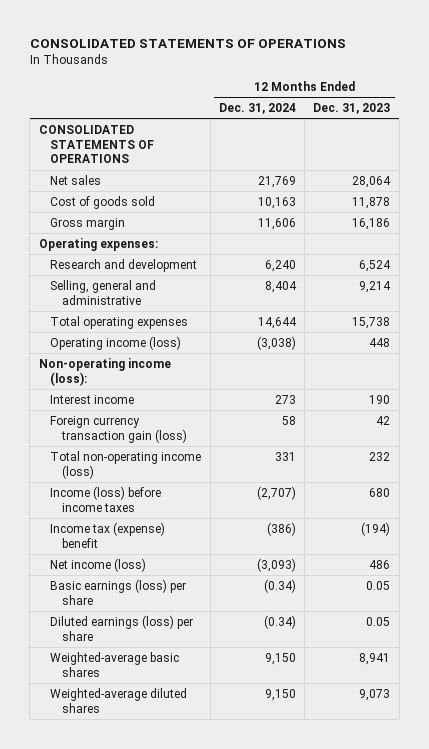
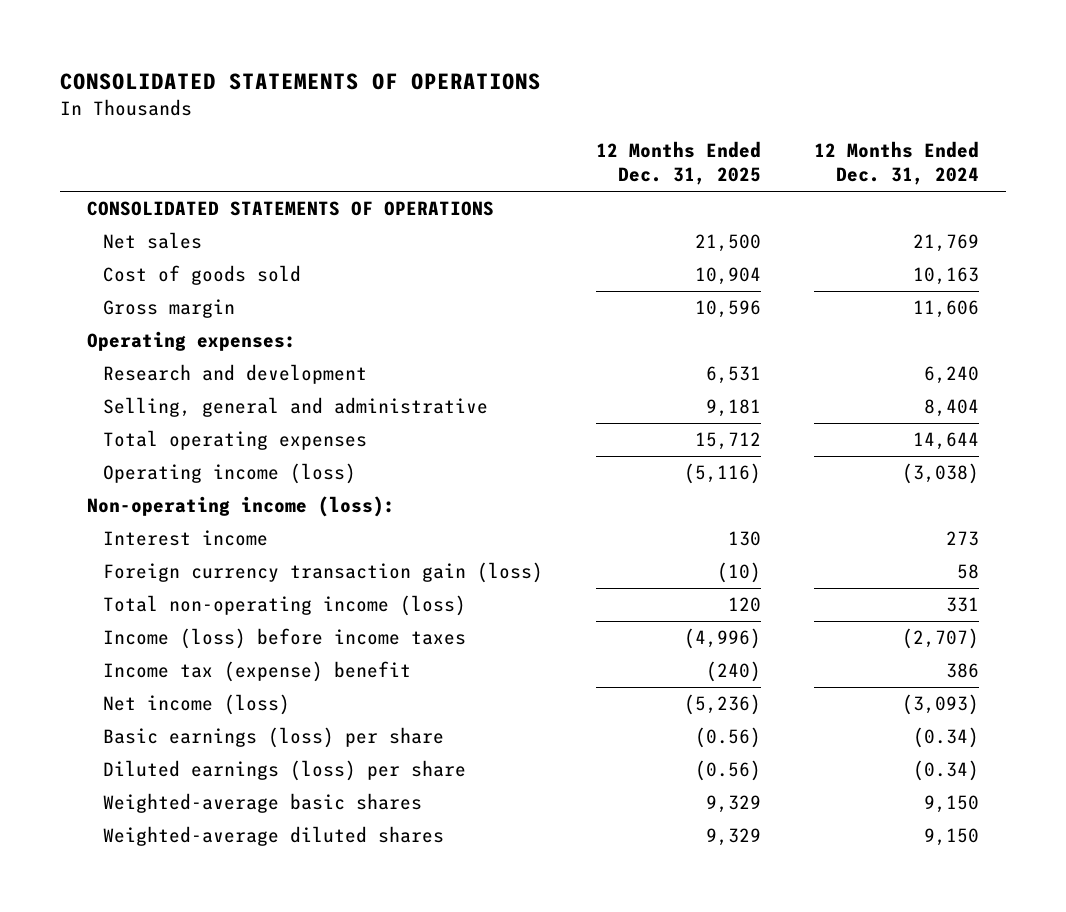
- | 12 Months Ended Dec. 31, 2024 | 12 Months Ended Dec. 31, 2023
+ | 12 Months Ended Dec. 31, 2025 | 12 Months Ended Dec. 31, 2024
- Income tax (expense) benefit | (386) | (194)
+ Income tax (expense) benefit | (240) | 386

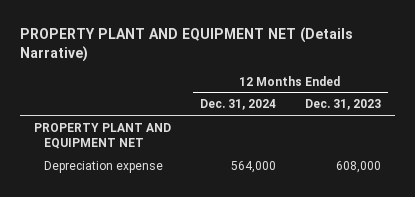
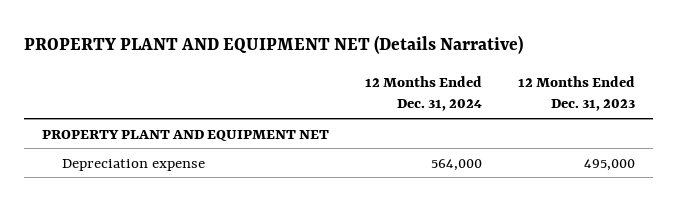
- Depreciation expense | 564,000 | 608,000
+ Depreciation expense | 564,000 | 495,000

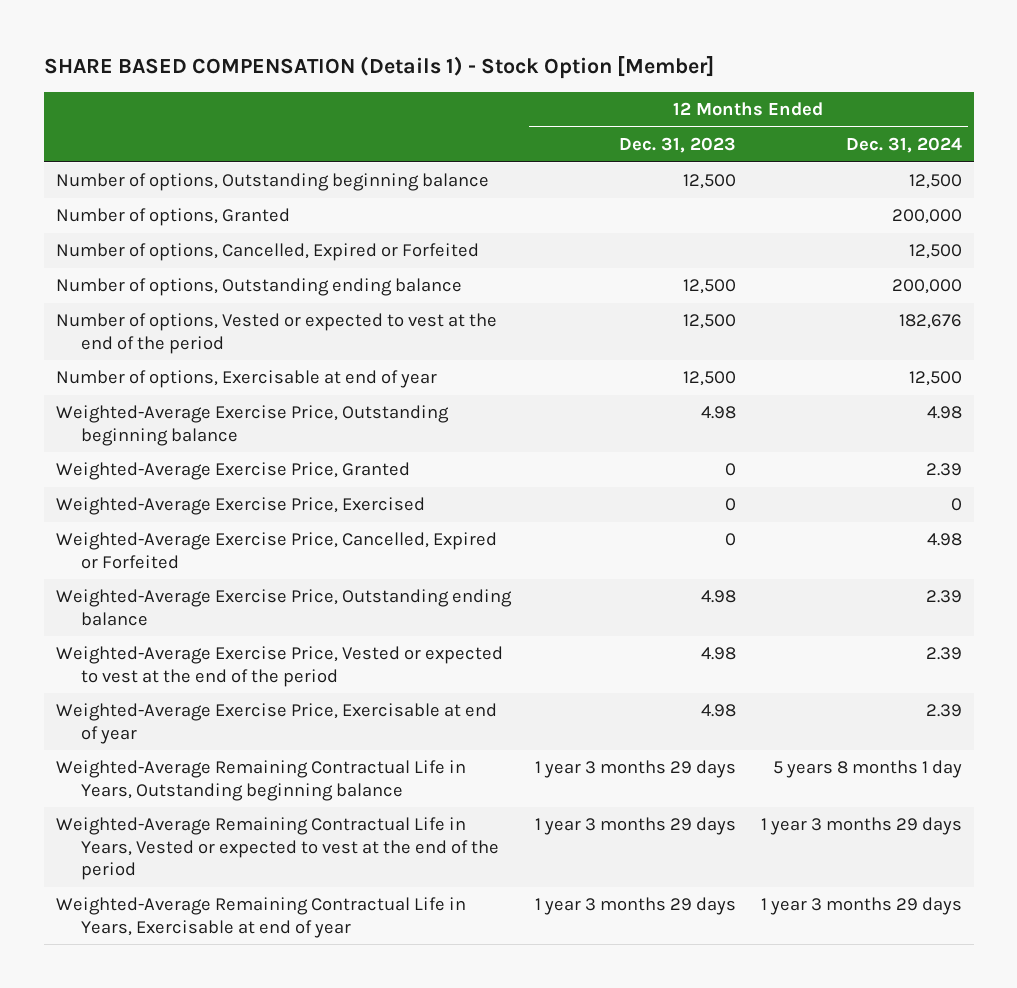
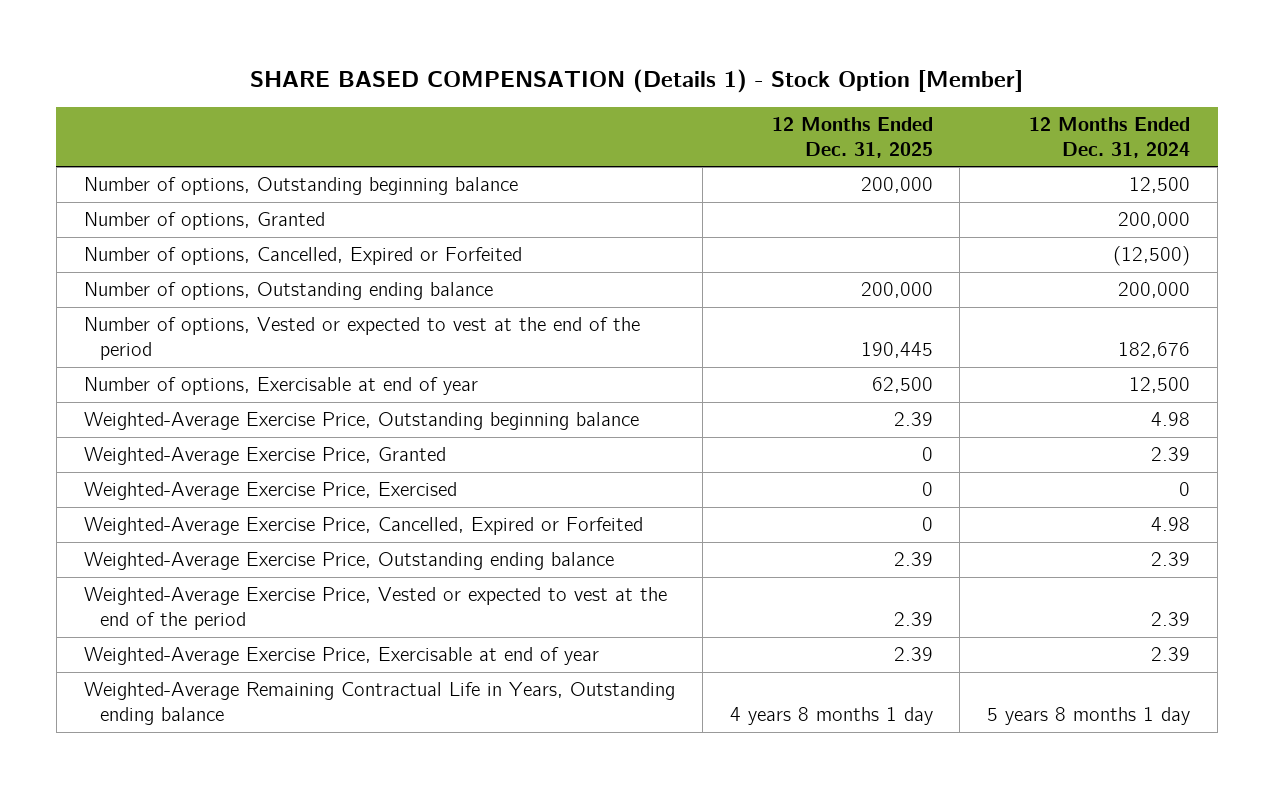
- | 12 Months Ended Dec. 31, 2023 | 12 Months Ended Dec. 31, 2024
+ | 12 Months Ended Dec. 31, 2025 | 12 Months Ended Dec. 31, 2024
- Number of options, Cancelled, Expired or Forfeited | | 12,500
+ Number of options, Cancelled, Expired or Forfeited | | (12,500)
- Weighted-Average Remaining Contractual Life in Years, Outstanding beginning balance | 1 year 3 months 29 days | 5 years 8 months 1 day
- Weighted-Average Remaining Contractual Life in Years, Vested or expected to vest at the end of the period | 1 year 3 months 29 days | 1 year 3 months 29 days
- Weighted-Average Remaining Contractual Life in Years, Exercisable at end of year | 1 year 3 months 29 days | 1 year 3 months 29 days
+ Weighted-Average Remaining Contractual Life in Years, Outstanding ending balance | 4 years 8 months 1 day | 5 years 8 months 1 day

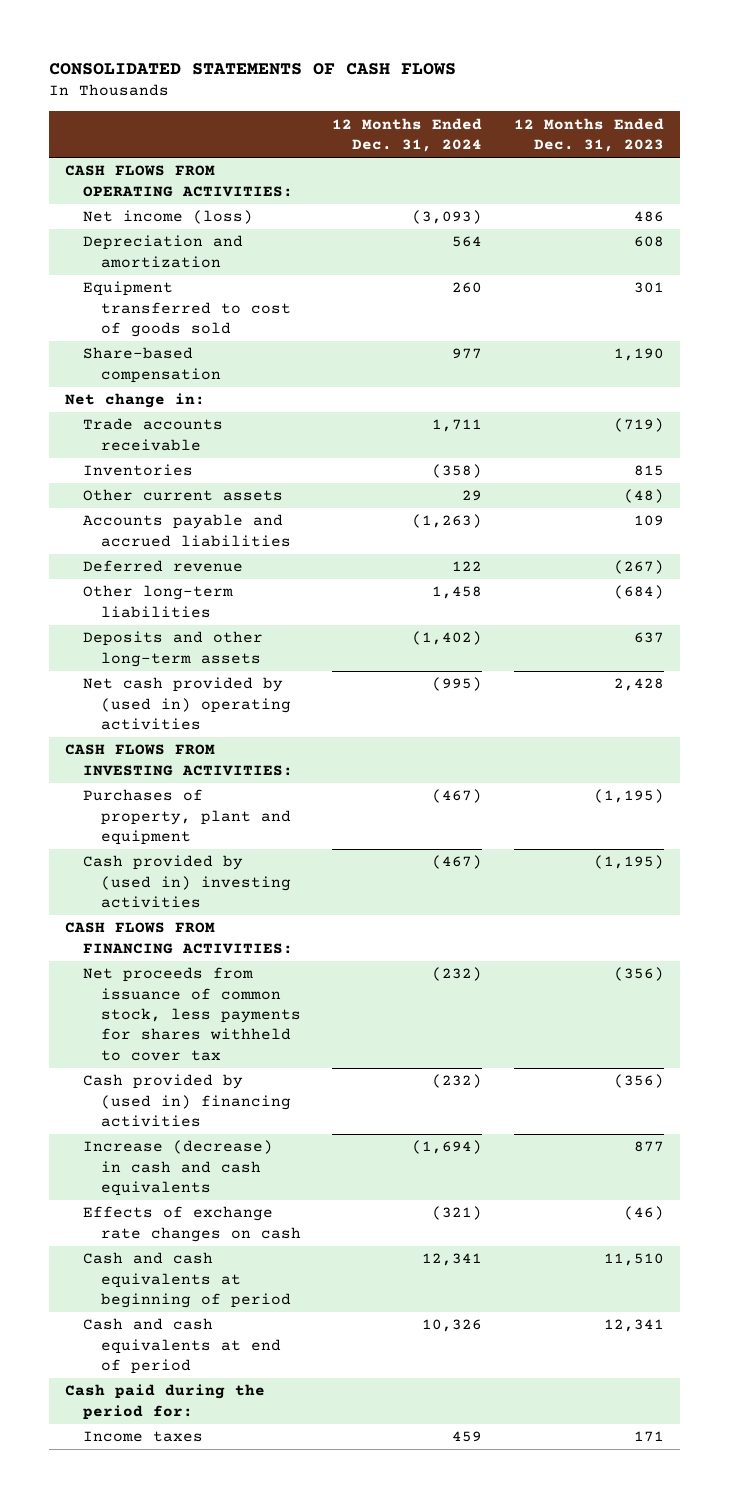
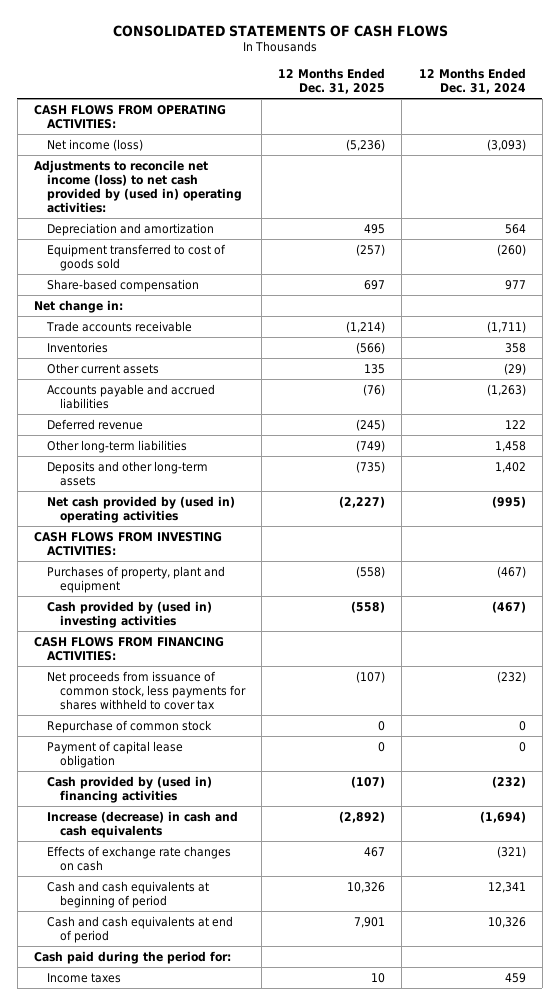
- | 12 Months Ended Dec. 31, 2024 | 12 Months Ended Dec. 31, 2023
+ | 12 Months Ended Dec. 31, 2025 | 12 Months Ended Dec. 31, 2024
+ Adjustments to reconcile net income (loss) to net cash provided by (used in) operating activities:
- Equipment transferred to cost of goods sold | 260 | 301
+ Equipment transferred to cost of goods sold | (257) | (260)
- Trade accounts receivable | 1,711 | (719)
- Inventories | (358) | 815
- Other current assets | 29 | (48)
+ Trade accounts receivable | (1,214) | (1,711)
+ Inventories | (566) | 358
+ Other current assets | 135 | (29)
- Deposits and other long-term assets | (1,402) | 637
+ Deposits and other long-term assets | (735) | 1,402
+ Repurchase of common stock | 0 | 0
+ Payment of capital lease obligation | 0 | 0

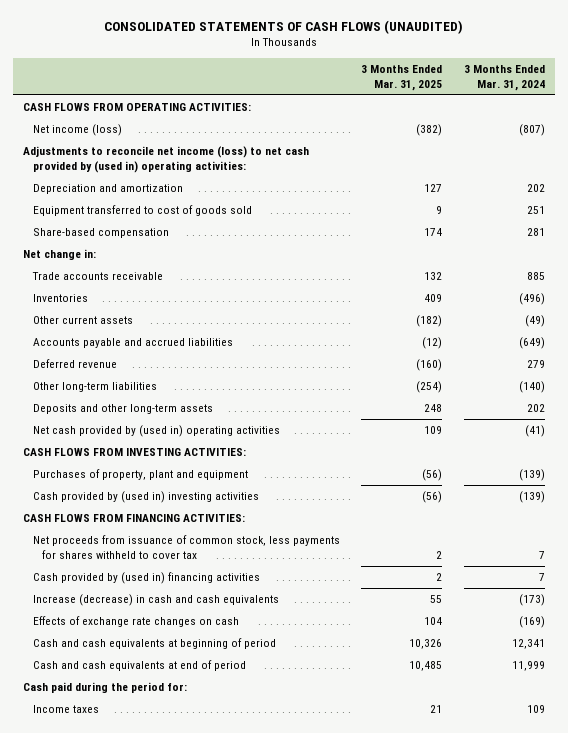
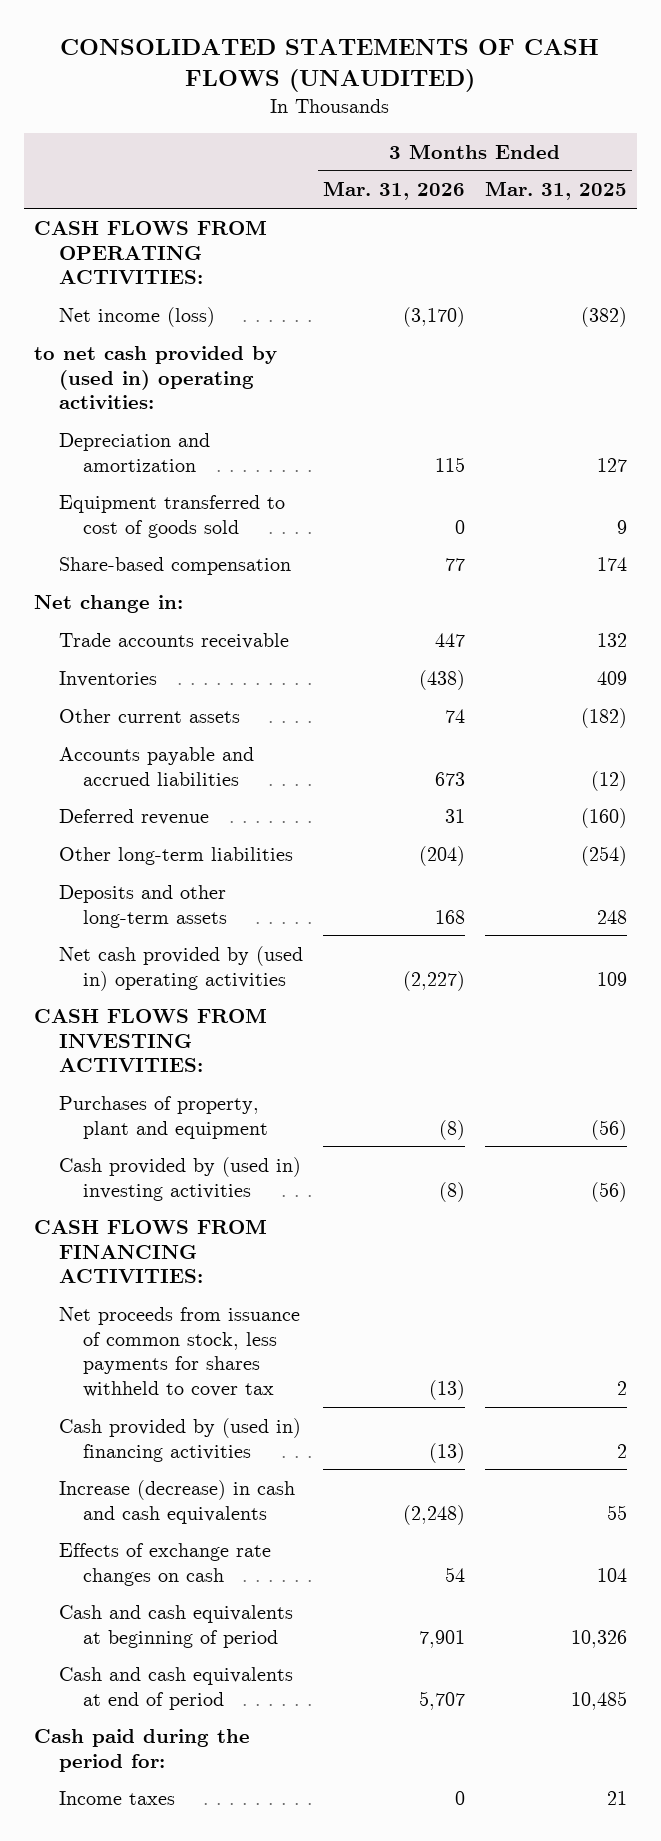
- | 3 Months Ended Mar. 31, 2025 | 3 Months Ended Mar. 31, 2024
+ | 3 Months Ended Mar. 31, 2026 | 3 Months Ended Mar. 31, 2025
- Adjustments to reconcile net income (loss) to net cash provided by (used in) operating activities:
+ to net cash provided by (used in) operating activities:

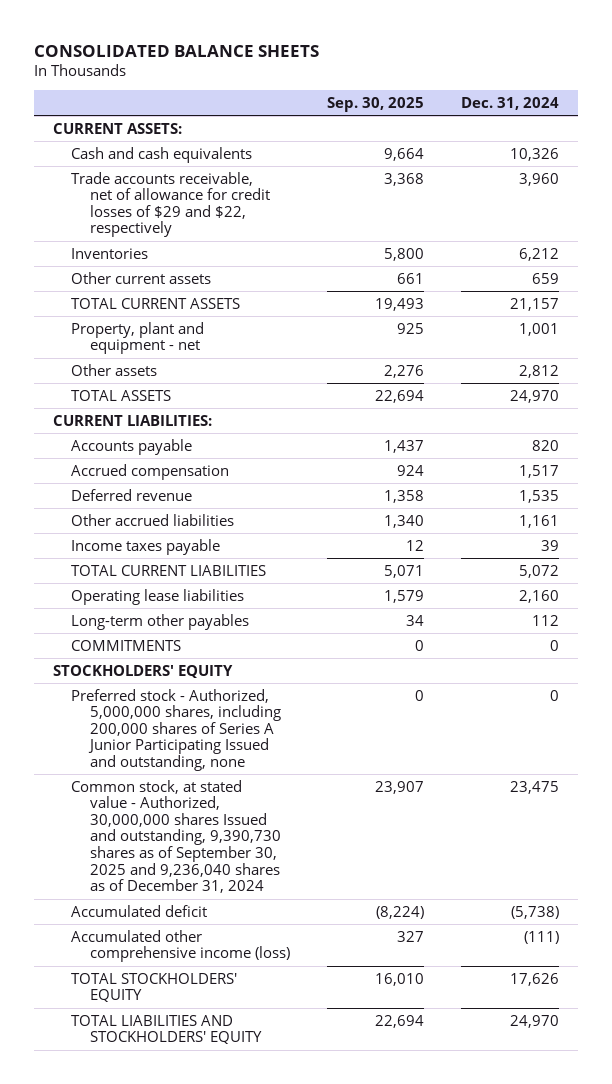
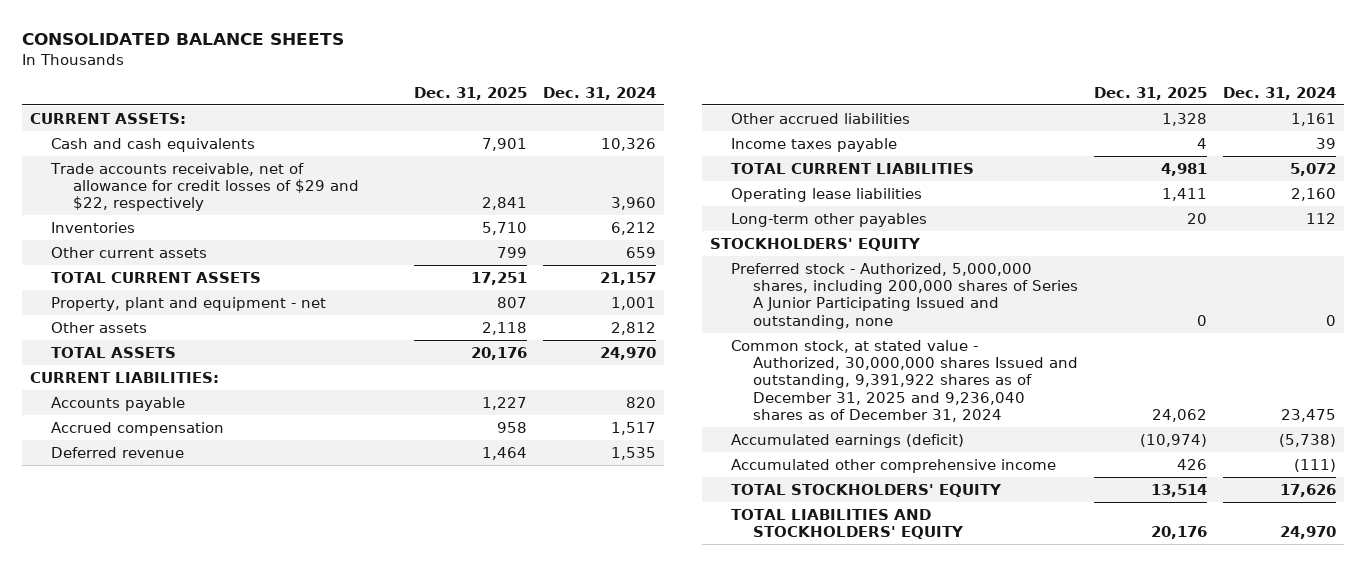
- | Sep. 30, 2025 | Dec. 31, 2024
+ | Dec. 31, 2025 | Dec. 31, 2024
- COMMITMENTS | 0 | 0
- Common stock, at stated value - Authorized, 30,000,000 shares Issued and outstanding, 9,390,730 shares as of September 30, 2025 and 9,236,040 shares as of December 31, 2024 | 23,907 | 23,475
- Accumulated deficit | (8,224) | (5,738)
- Accumulated other comprehensive income (loss) | 327 | (111)
+ Common stock, at stated value - Authorized, 30,000,000 shares Issued and outstanding, 9,391,922 shares as of December 31, 2025 and 9,236,040 shares as of December 31, 2024 | 24,062 | 23,475
+ Accumulated earnings (deficit) | (10,974) | (5,738)
+ Accumulated other comprehensive income | 426 | (111)

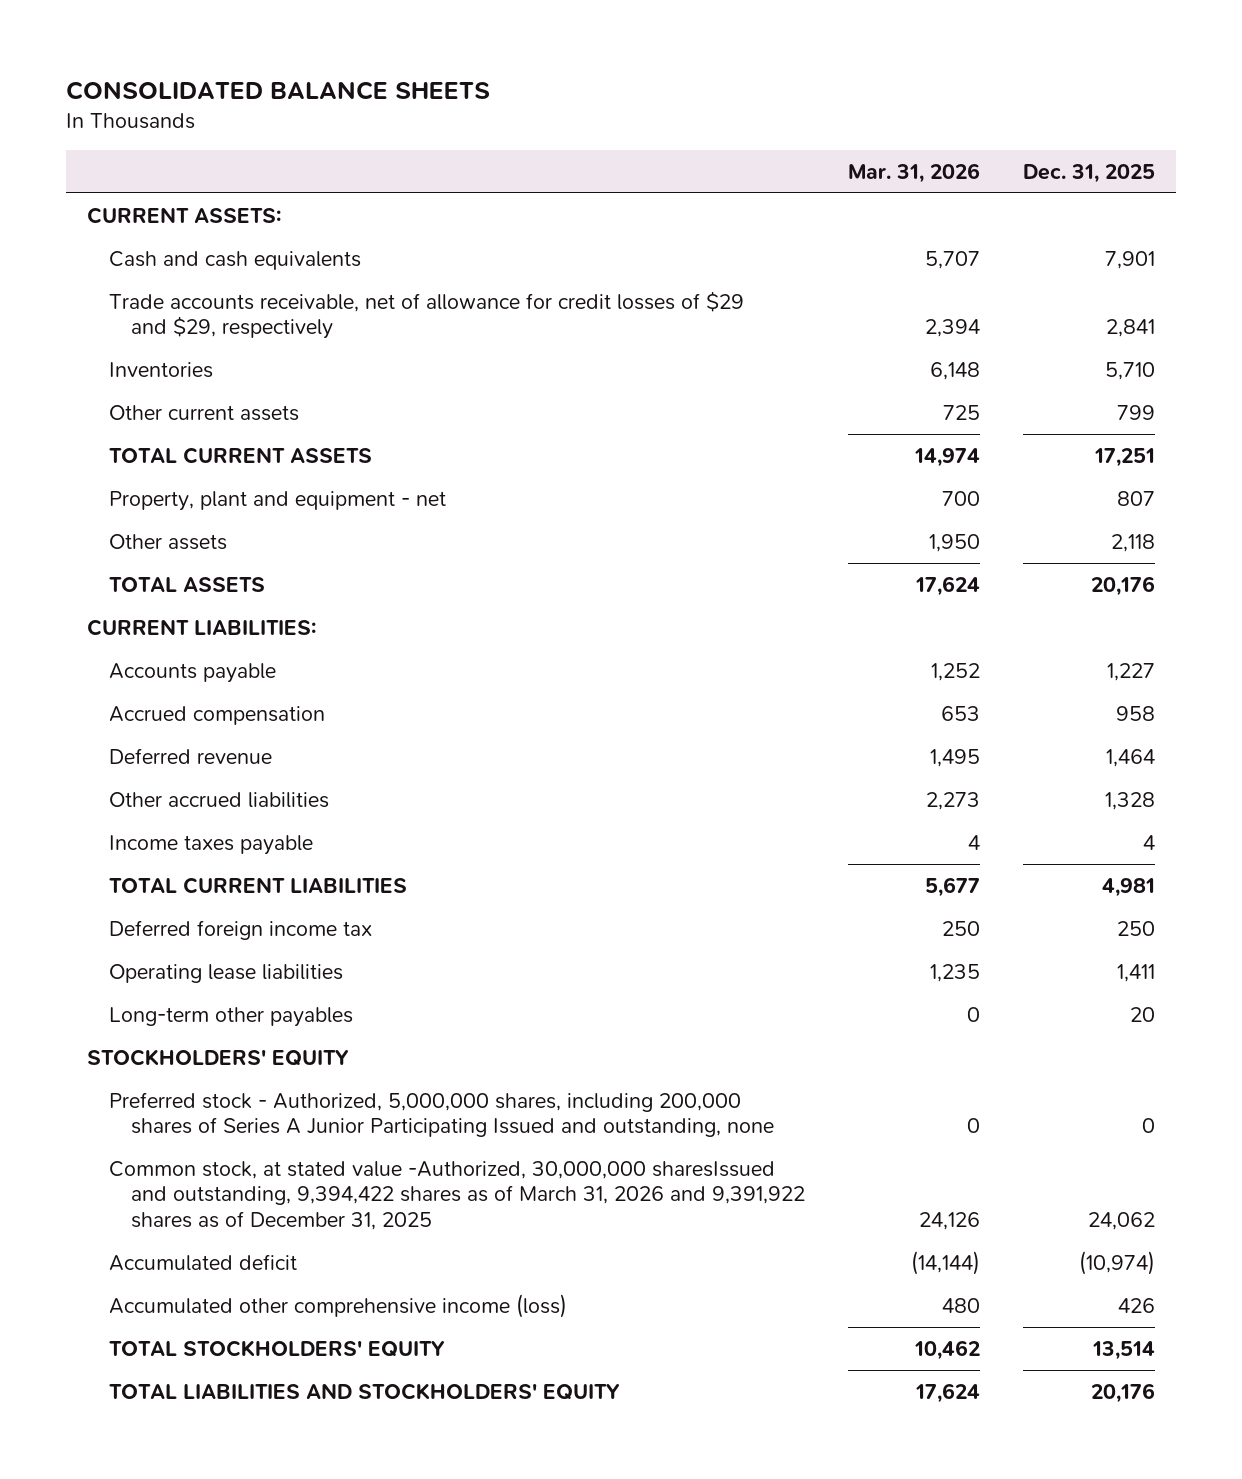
- | Dec. 31, 2025 | Dec. 31, 2024
+ | Mar. 31, 2026 | Dec. 31, 2025
- Trade accounts receivable, net of allowance for credit losses of $29 and $22, respectively | 2,841 | 3,960
+ Trade accounts receivable, net of allowance for credit losses of $29 and $29, respectively | 2,394 | 2,841
+ Deferred foreign income tax | 250 | 250
- Common stock, at stated value - Authorized, 30,000,000 shares Issued and outstanding, 9,391,922 shares as of December 31, 2025 and 9,236,040 shares as of December 31, 2024 | 24,062 | 23,475
- Accumulated earnings (deficit) | (10,974) | (5,738)
- Accumulated other comprehensive income | 426 | (111)
+ Common stock, at stated value -Authorized, 30,000,000 sharesIssued and outstanding, 9,394,422 shares as of March 31, 2026 and 9,391,922 shares as of December 31, 2025 | 24,126 | 24,062
+ Accumulated deficit | (14,144) | (10,974)
+ Accumulated other comprehensive income (loss) | 480 | 426

